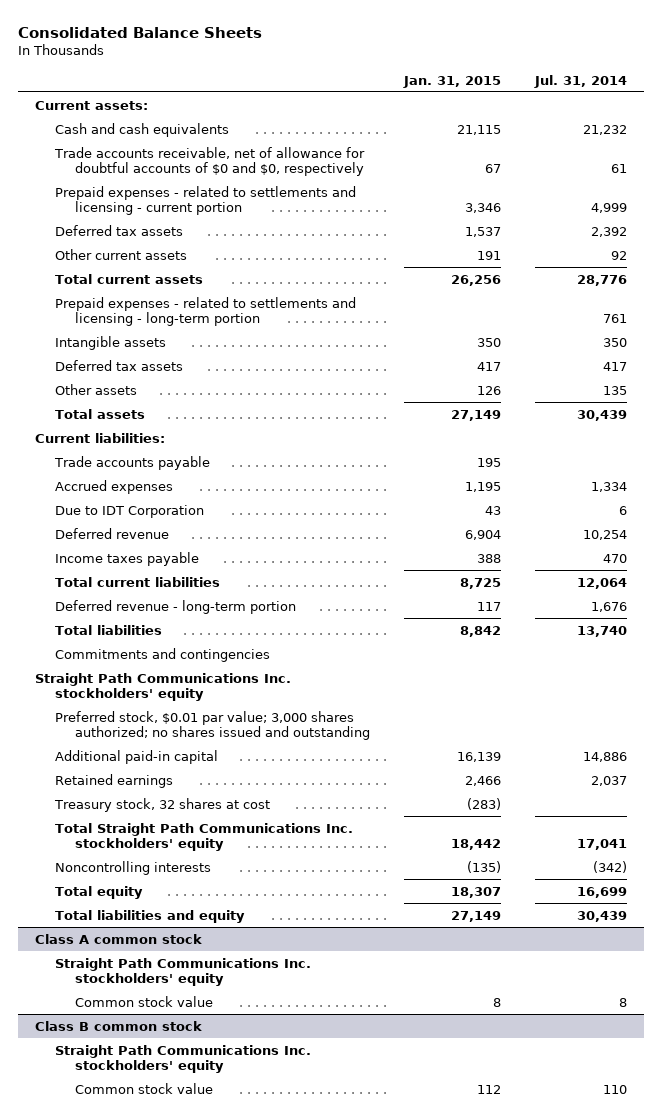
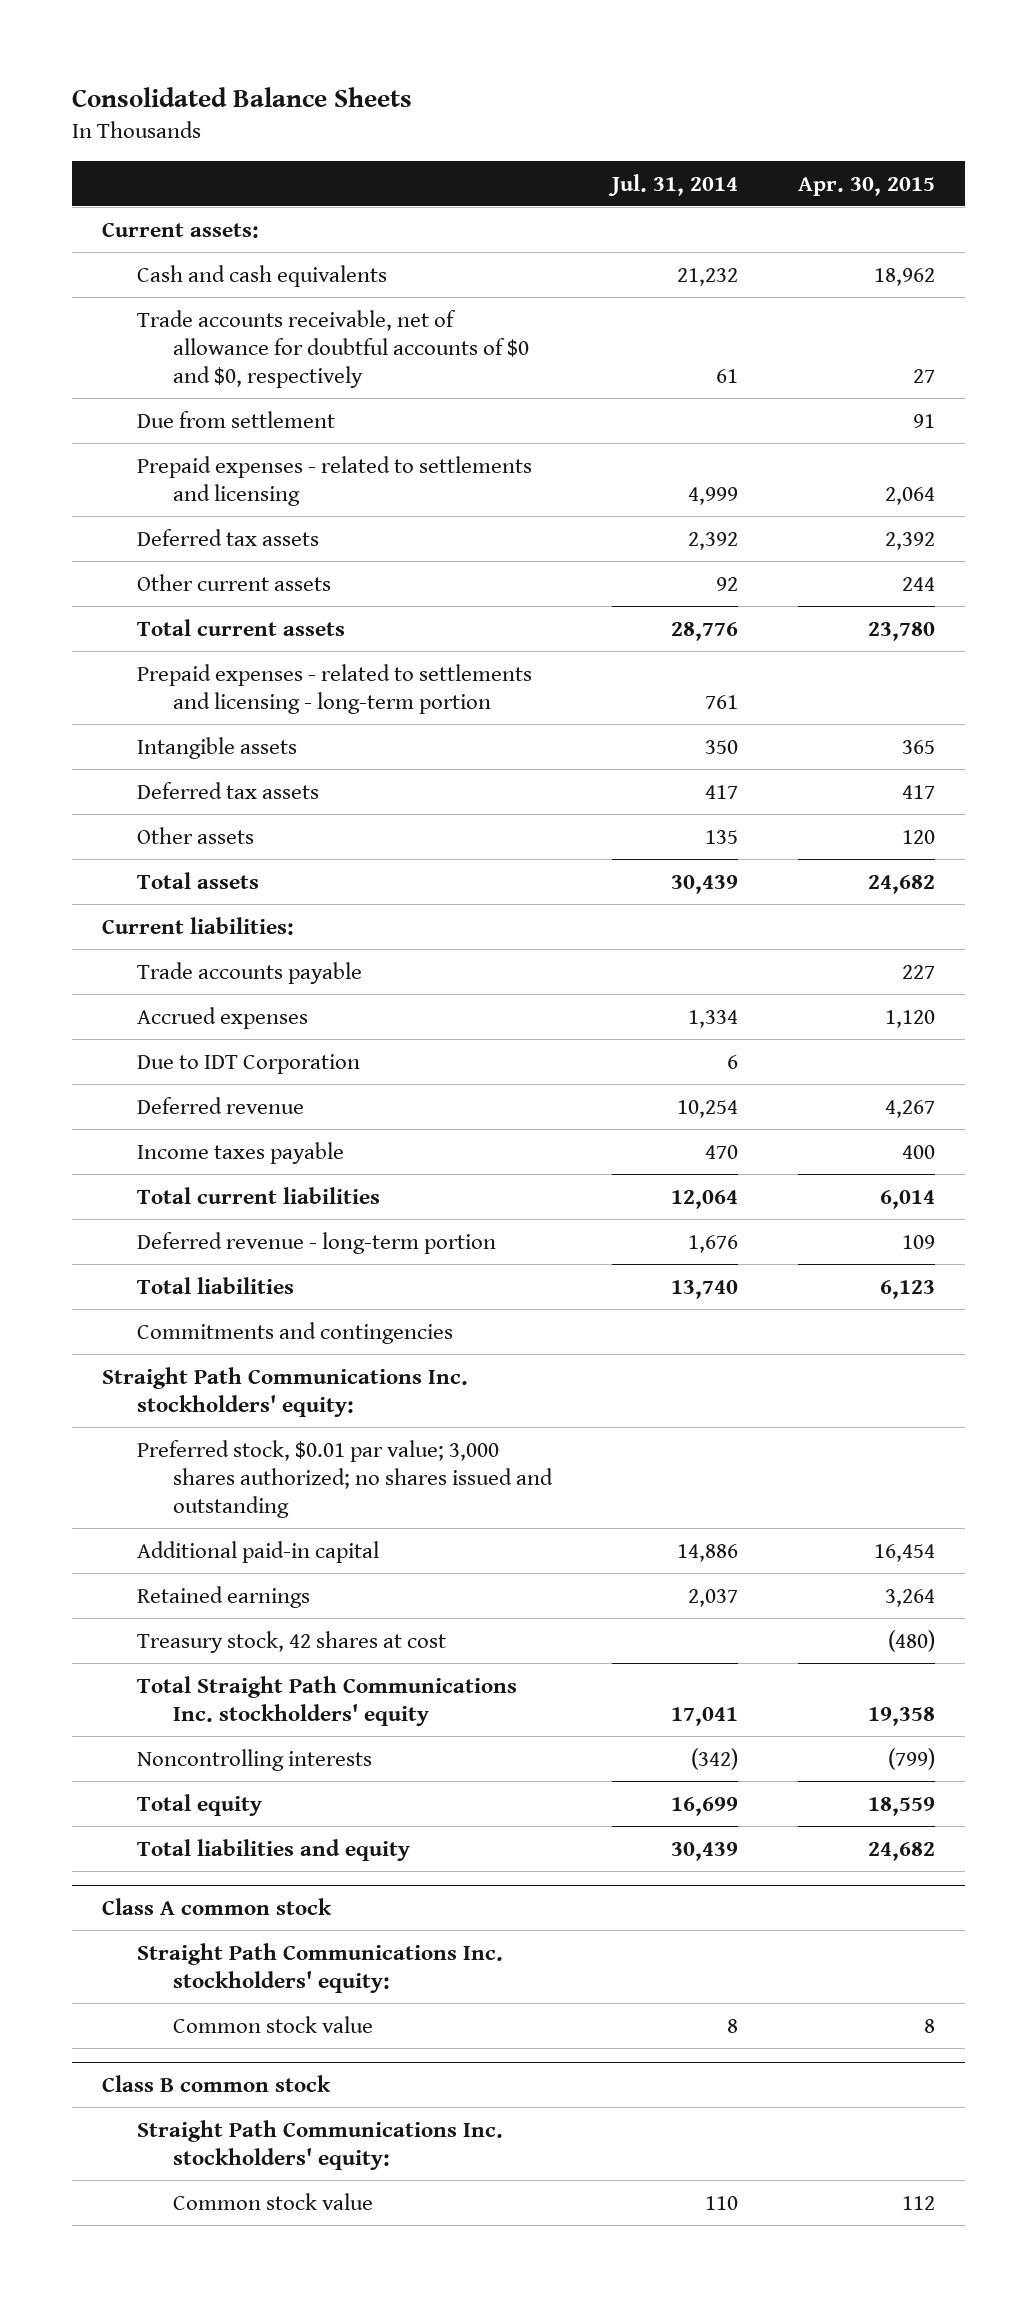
- | Jan. 31, 2015 | Jul. 31, 2014
+ | Jul. 31, 2014 | Apr. 30, 2015
- Prepaid expenses - related to settlements and licensing - current portion | 3,346 | 4,999
+ Due from settlement | | 91
+ Prepaid expenses - related to settlements and licensing | 4,999 | 2,064
- Straight Path Communications Inc. stockholders' equity
+ Straight Path Communications Inc. stockholders' equity:
- Treasury stock, 32 shares at cost | (283) |
+ Treasury stock, 42 shares at cost | | (480)
@ Class A common stock
- Straight Path Communications Inc. stockholders' equity
+ Straight Path Communications Inc. stockholders' equity:
@ Class B common stock
- Straight Path Communications Inc. stockholders' equity
+ Straight Path Communications Inc. stockholders' equity:

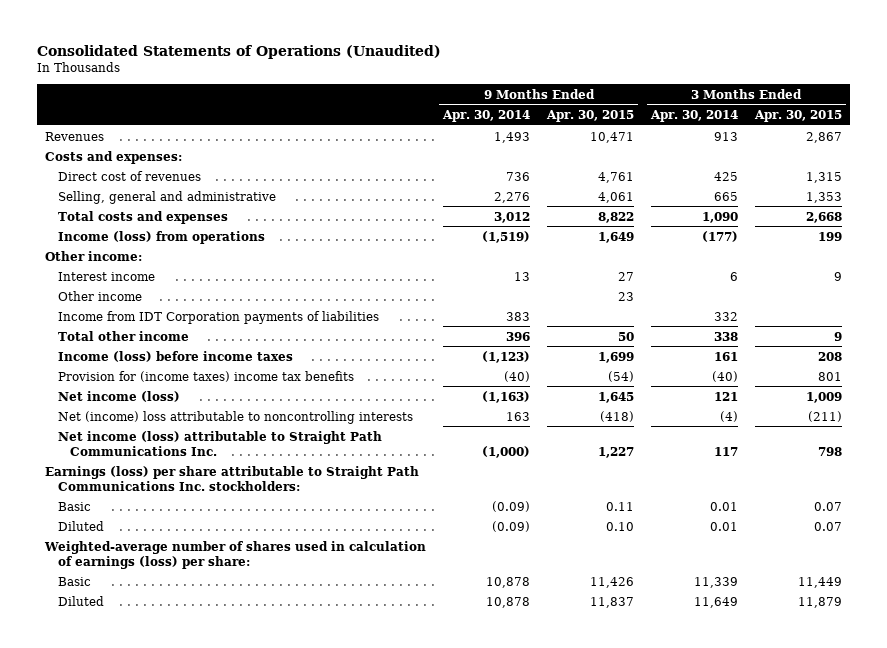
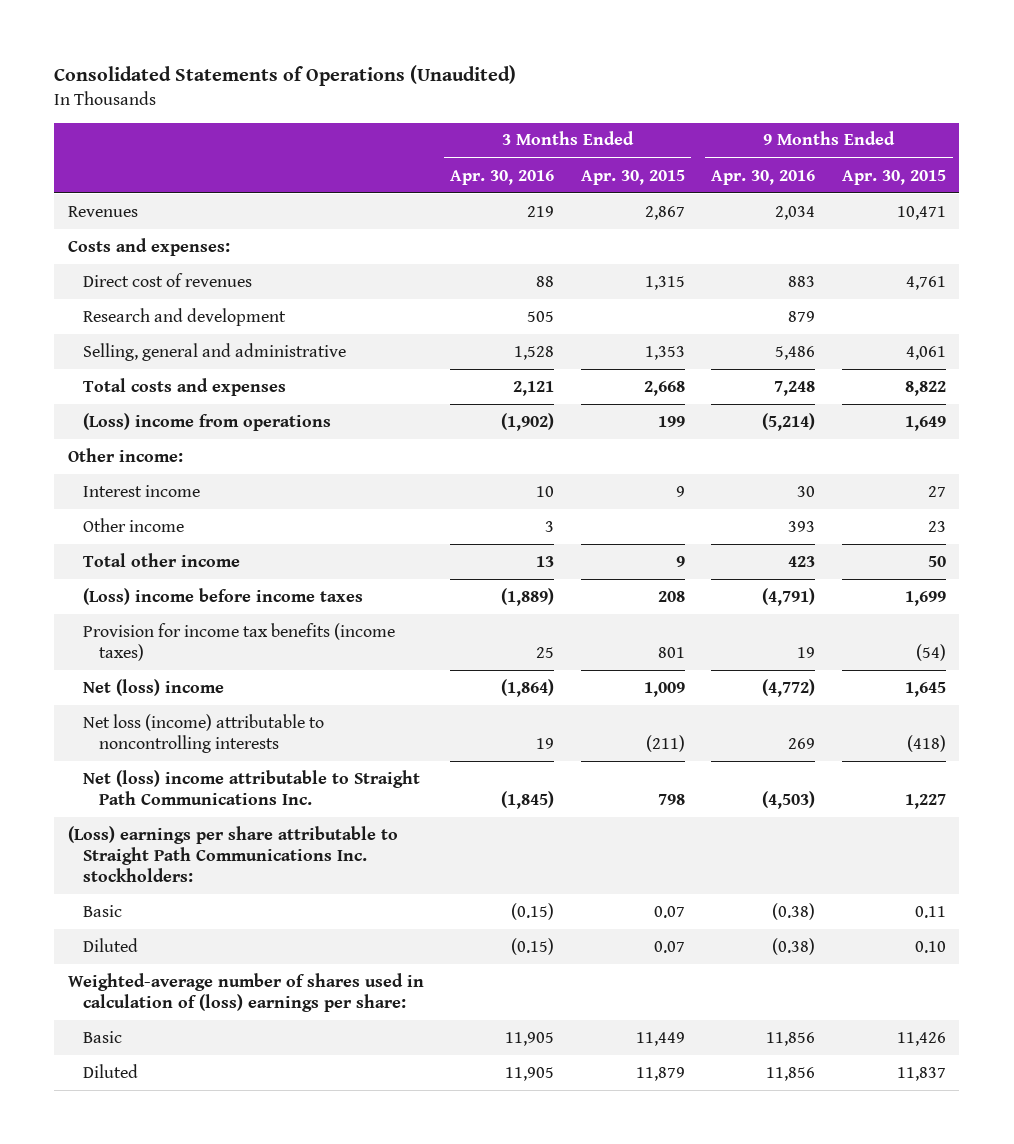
- | 9 Months Ended Apr. 30, 2014 | 9 Months Ended Apr. 30, 2015 | 3 Months Ended Apr. 30, 2014 | 3 Months Ended Apr. 30, 2015
+ | 3 Months Ended Apr. 30, 2016 | 3 Months Ended Apr. 30, 2015 | 9 Months Ended Apr. 30, 2016 | 9 Months Ended Apr. 30, 2015
+ Research and development | 505 | | 879 |
- Income (loss) from operations | (1,519) | 1,649 | (177) | 199
+ (Loss) income from operations | (1,902) | 199 | (5,214) | 1,649
- Income from IDT Corporation payments of liabilities | 383 | | 332 |
- Income (loss) before income taxes | (1,123) | 1,699 | 161 | 208
- Provision for (income taxes) income tax benefits | (40) | (54) | (40) | 801
- Net income (loss) | (1,163) | 1,645 | 121 | 1,009
- Net (income) loss attributable to noncontrolling interests | 163 | (418) | (4) | (211)
- Net income (loss) attributable to Straight Path Communications Inc. | (1,000) | 1,227 | 117 | 798
- Earnings (loss) per share attributable to Straight Path Communications Inc. stockholders:
+ (Loss) income before income taxes | (1,889) | 208 | (4,791) | 1,699
+ Provision for income tax benefits (income taxes) | 25 | 801 | 19 | (54)
+ Net (loss) income | (1,864) | 1,009 | (4,772) | 1,645
+ Net loss (income) attributable to noncontrolling interests | 19 | (211) | 269 | (418)
+ Net (loss) income attributable to Straight Path Communications Inc. | (1,845) | 798 | (4,503) | 1,227
+ (Loss) earnings per share attributable to Straight Path Communications Inc. stockholders:
- Weighted-average number of shares used in calculation of earnings (loss) per share:
+ Weighted-average number of shares used in calculation of (loss) earnings per share:

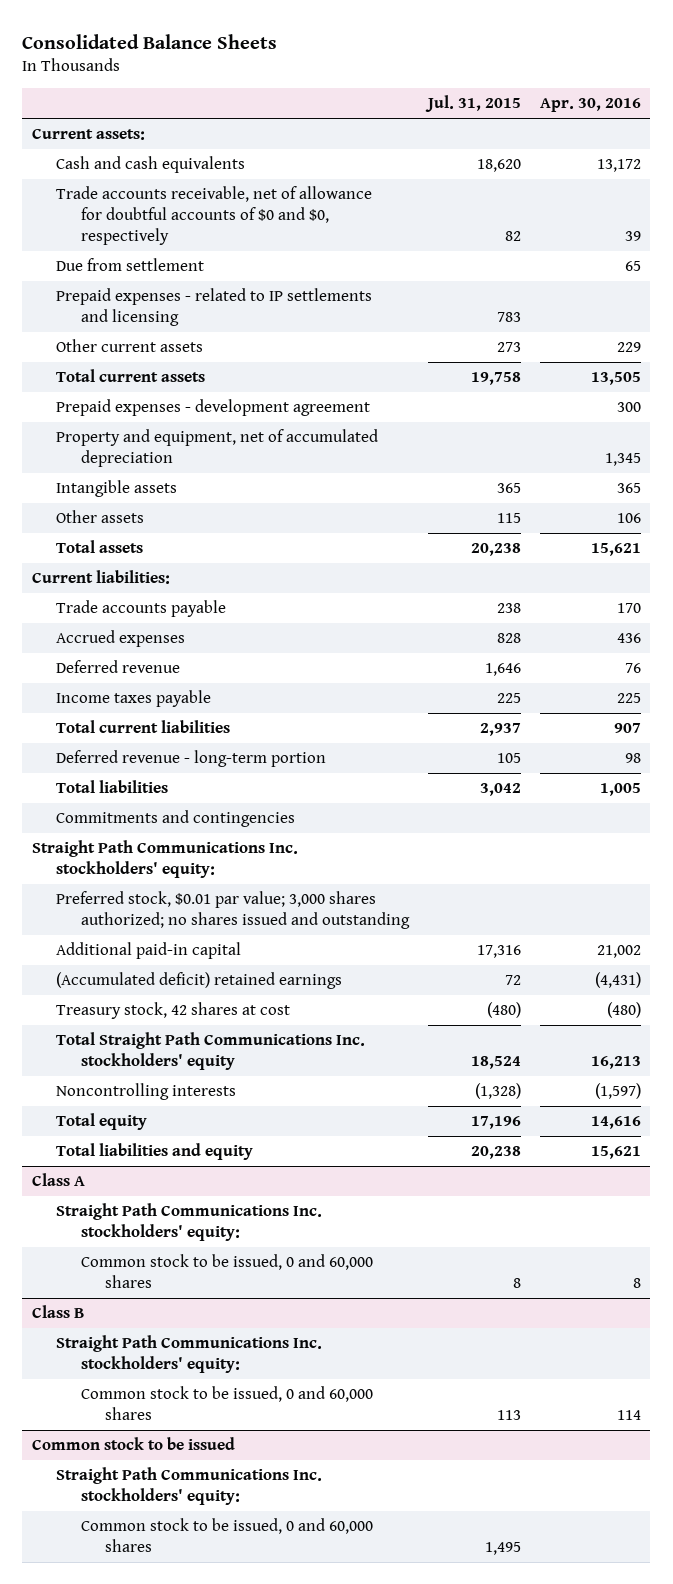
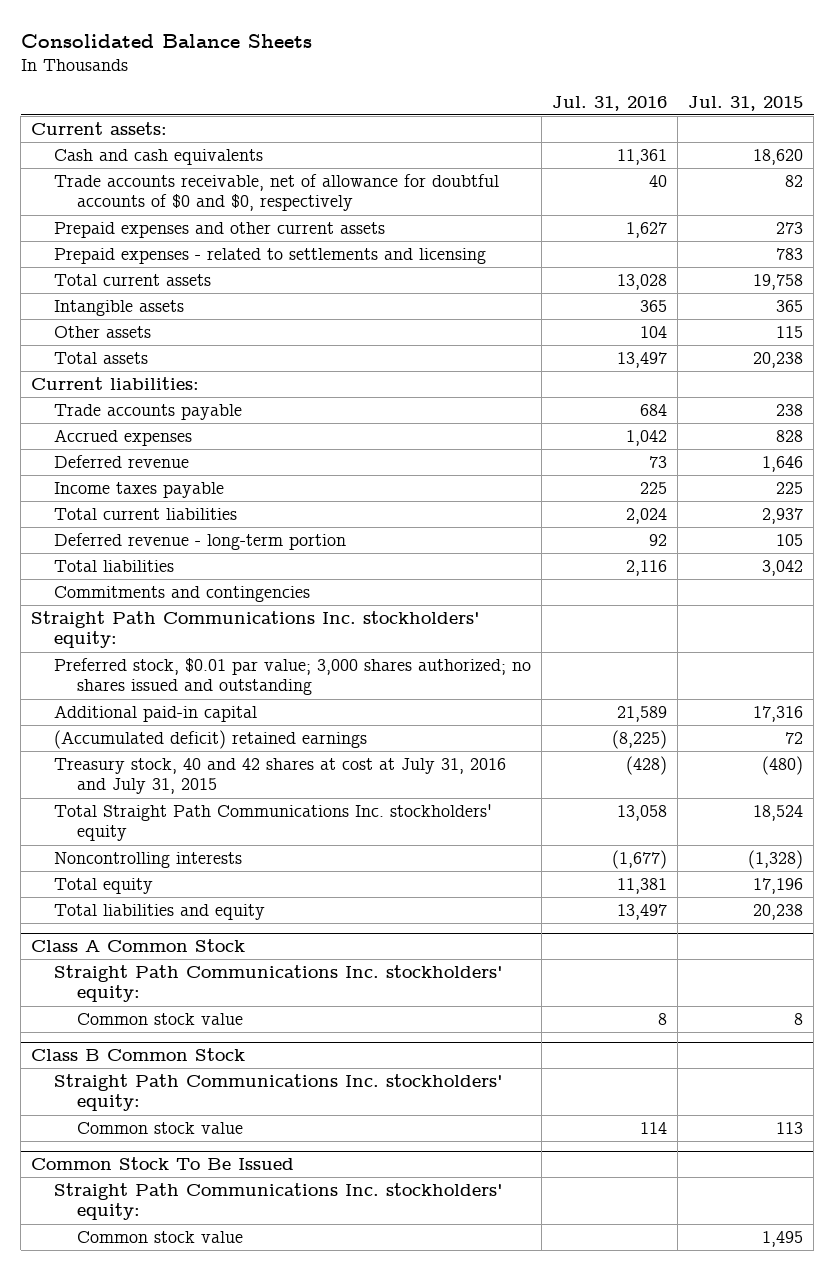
- | Jul. 31, 2015 | Apr. 30, 2016
+ | Jul. 31, 2016 | Jul. 31, 2015
- Due from settlement | | 65
- Prepaid expenses - related to IP settlements and licensing | 783 |
- Other current assets | 273 | 229
+ Prepaid expenses and other current assets | 1,627 | 273
+ Prepaid expenses - related to settlements and licensing | | 783
- Prepaid expenses - development agreement | | 300
- Property and equipment, net of accumulated depreciation | | 1,345
- Treasury stock, 42 shares at cost | (480) | (480)
+ Treasury stock, 40 and 42 shares at cost at July 31, 2016 and July 31, 2015 | (428) | (480)
- Class A
+ Class A Common Stock
- Common stock to be issued, 0 and 60,000 shares | 8 | 8
- Class B
+ Common stock value | 8 | 8
+ Class B Common Stock
- Common stock to be issued, 0 and 60,000 shares | 113 | 114
- Common stock to be issued
+ Common stock value | 114 | 113
+ Common Stock To Be Issued
- Common stock to be issued, 0 and 60,000 shares | 1,495 |
+ Common stock value | | 1,495

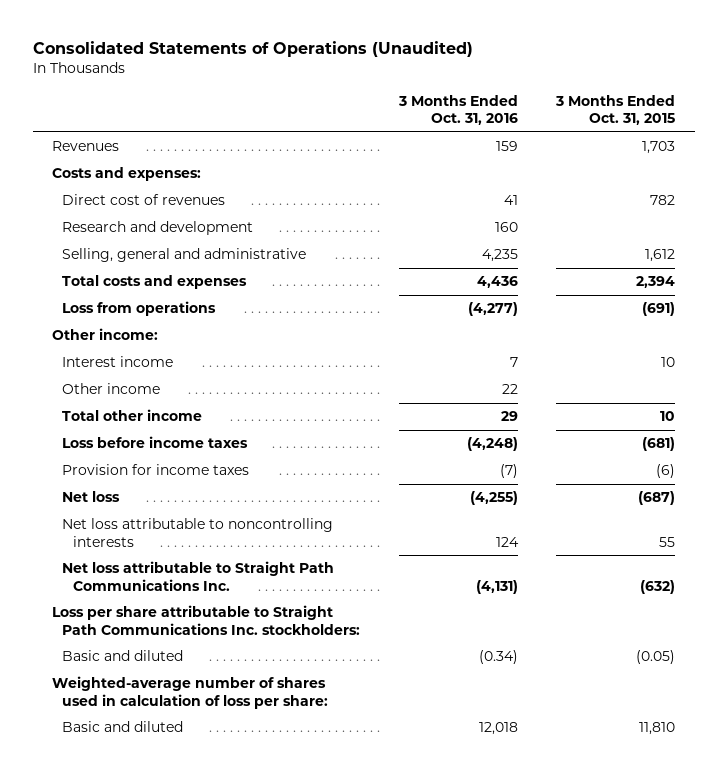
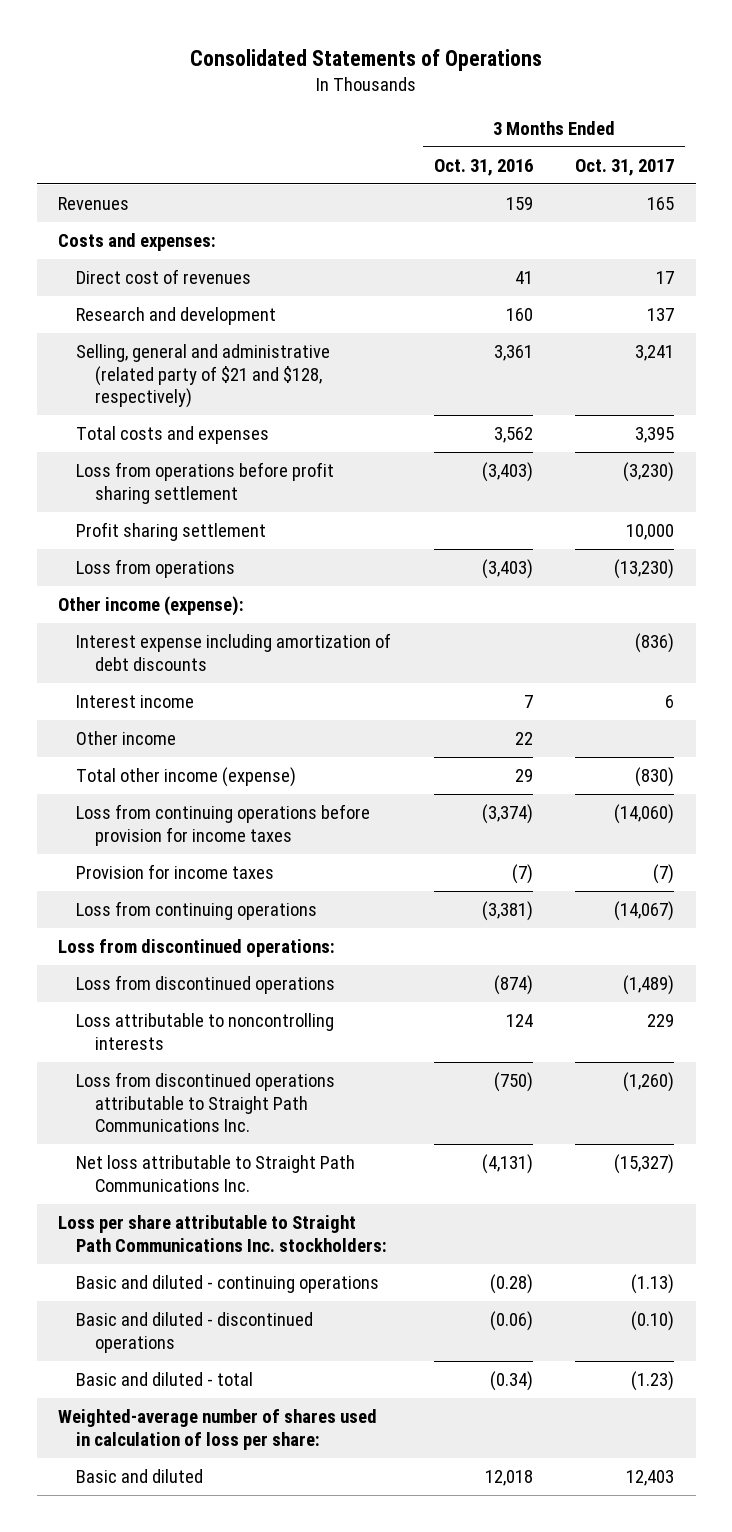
- Consolidated Statements of Operations (Unaudited)
+ Consolidated Statements of Operations
- | 3 Months Ended Oct. 31, 2016 | 3 Months Ended Oct. 31, 2015
+ | 3 Months Ended Oct. 31, 2016 | 3 Months Ended Oct. 31, 2017
- Selling, general and administrative | 4,235 | 1,612
- Total costs and expenses | 4,436 | 2,394
- Loss from operations | (4,277) | (691)
- Other income:
+ Selling, general and administrative (related party of $21 and $128, respectively) | 3,361 | 3,241
+ Total costs and expenses | 3,562 | 3,395
+ Loss from operations before profit sharing settlement | (3,403) | (3,230)
+ Profit sharing settlement | | 10,000
+ Loss from operations | (3,403) | (13,230)
+ Other income (expense):
+ Interest expense including amortization of debt discounts | | (836)
- Total other income | 29 | 10
- Loss before income taxes | (4,248) | (681)
+ Total other income (expense) | 29 | (830)
+ Loss from continuing operations before provision for income taxes | (3,374) | (14,060)
- Net loss | (4,255) | (687)
- Net loss attributable to noncontrolling interests | 124 | 55
+ Loss from continuing operations | (3,381) | (14,067)
+ Loss from discontinued operations:
+ Loss from discontinued operations | (874) | (1,489)
+ Loss attributable to noncontrolling interests | 124 | 229
+ Loss from discontinued operations attributable to Straight Path Communications Inc. | (750) | (1,260)
- Basic and diluted | (0.34) | (0.05)
+ Basic and diluted - continuing operations | (0.28) | (1.13)
+ Basic and diluted - discontinued operations | (0.06) | (0.10)
+ Basic and diluted - total | (0.34) | (1.23)

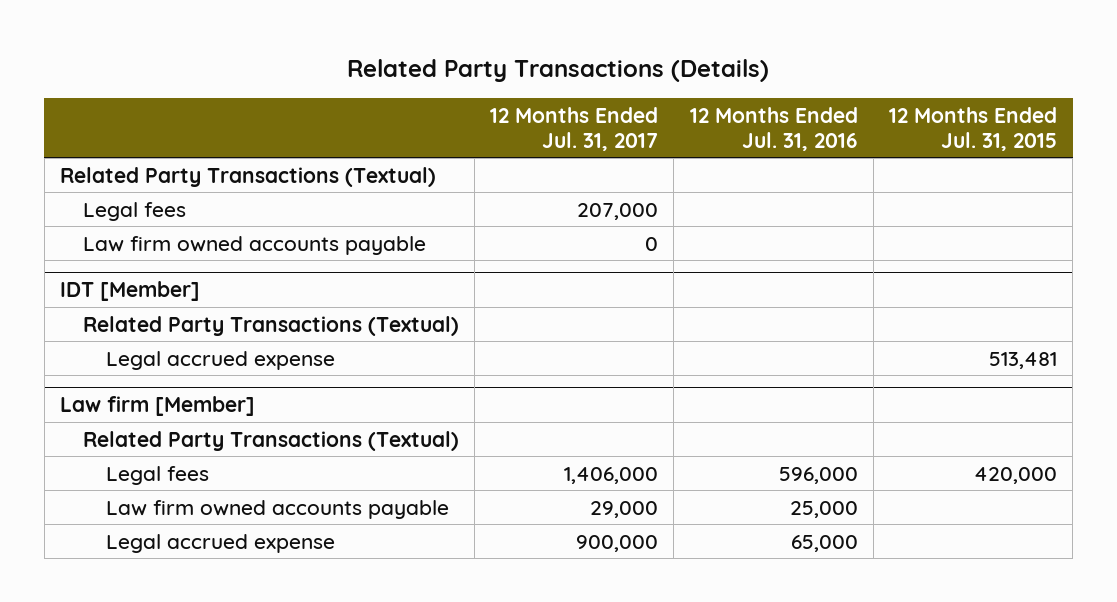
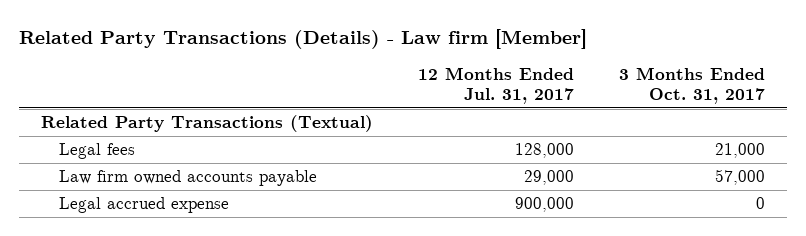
- Related Party Transactions (Details)
+ Related Party Transactions (Details) - Law firm [Member]
- | 12 Months Ended Jul. 31, 2017 | 12 Months Ended Jul. 31, 2016 | 12 Months Ended Jul. 31, 2015
+ | 12 Months Ended Jul. 31, 2017 | 3 Months Ended Oct. 31, 2017
- Legal fees | 207,000 | |
- Law firm owned accounts payable | 0 | |
- IDT [Member]
- Related Party Transactions (Textual)
- Legal accrued expense | | | 513,481
- Law firm [Member]
- Related Party Transactions (Textual)
- Legal fees | 1,406,000 | 596,000 | 420,000
+ Legal fees | 128,000 | 21,000

